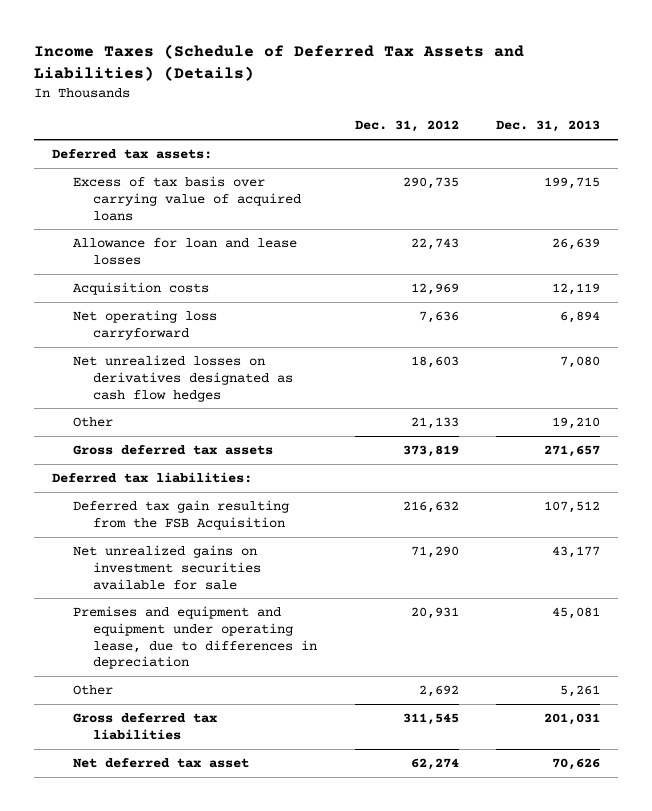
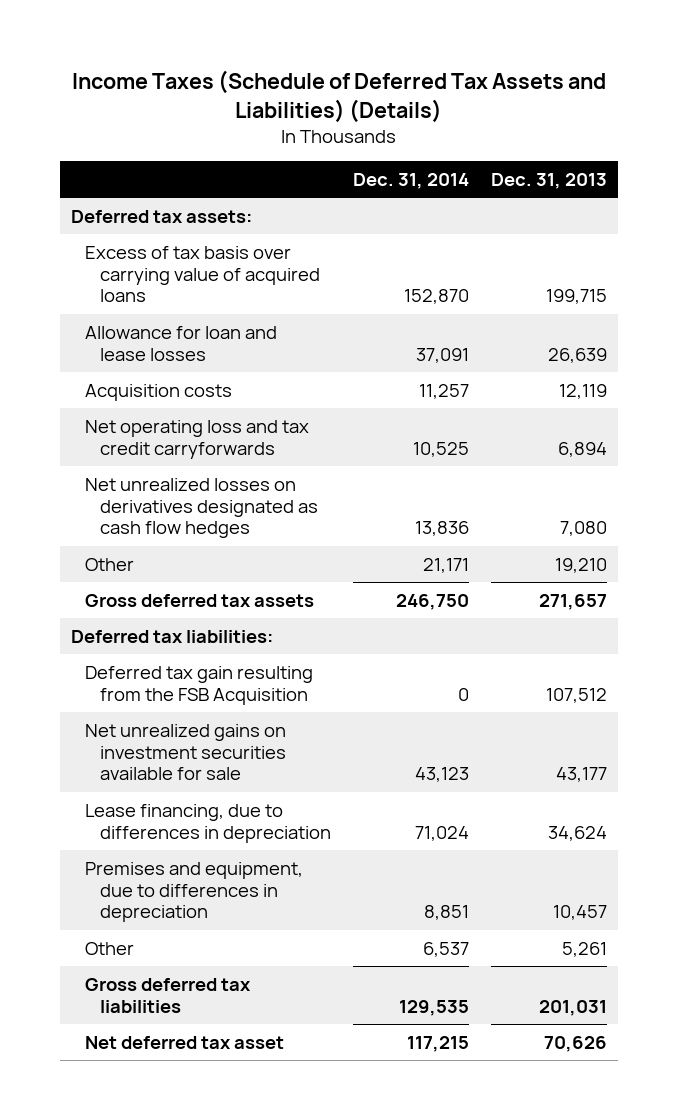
- | Dec. 31, 2012 | Dec. 31, 2013
+ | Dec. 31, 2014 | Dec. 31, 2013
- Net operating loss carryforward | 7,636 | 6,894
+ Net operating loss and tax credit carryforwards | 10,525 | 6,894
- Premises and equipment and equipment under operating lease, due to differences in depreciation | 20,931 | 45,081
+ Lease financing, due to differences in depreciation | 71,024 | 34,624
+ Premises and equipment, due to differences in depreciation | 8,851 | 10,457

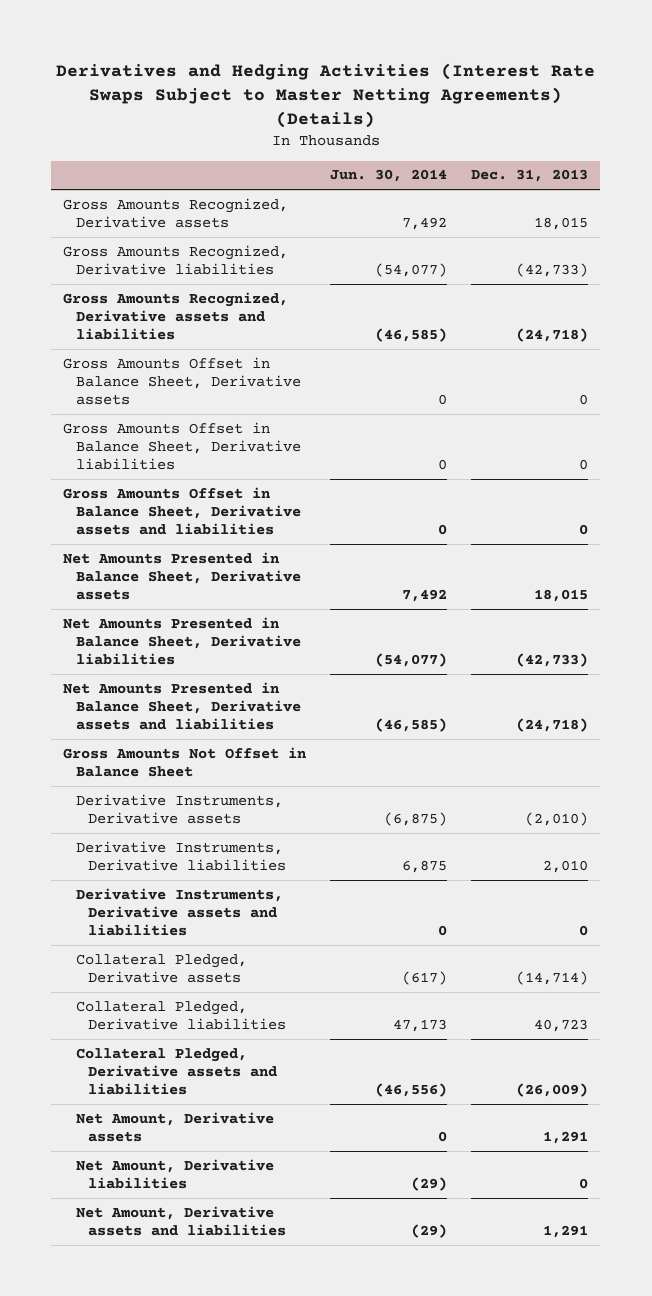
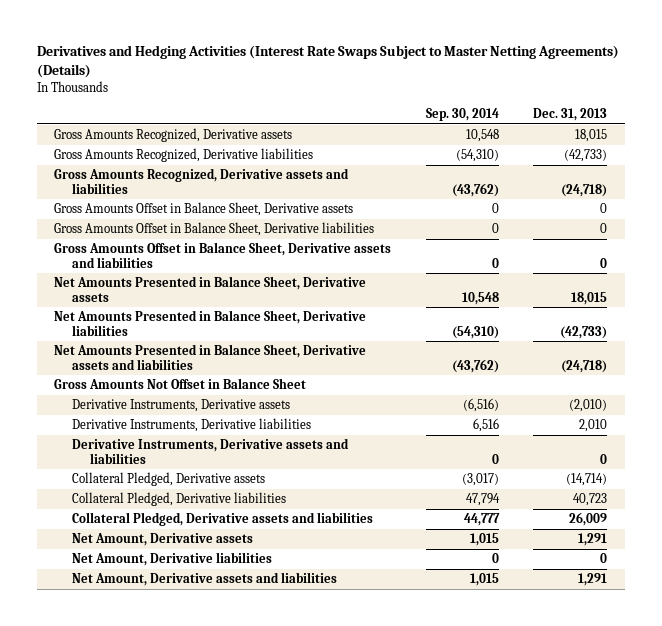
- | Jun. 30, 2014 | Dec. 31, 2013
+ | Sep. 30, 2014 | Dec. 31, 2013
- Collateral Pledged, Derivative assets and liabilities | (46,556) | (26,009)
+ Collateral Pledged, Derivative assets and liabilities | 44,777 | 26,009

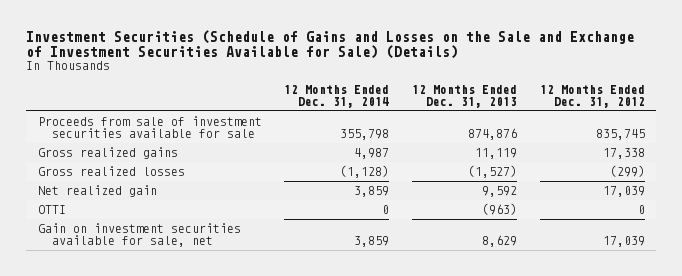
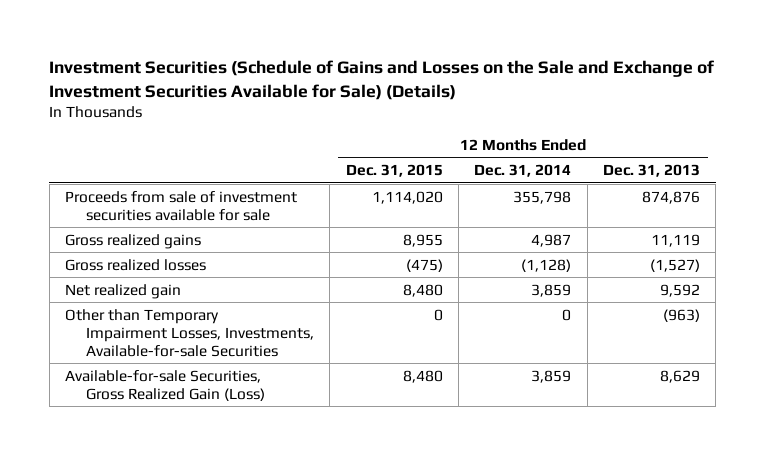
- | 12 Months Ended Dec. 31, 2014 | 12 Months Ended Dec. 31, 2013 | 12 Months Ended Dec. 31, 2012
+ | 12 Months Ended Dec. 31, 2015 | 12 Months Ended Dec. 31, 2014 | 12 Months Ended Dec. 31, 2013
- OTTI | 0 | (963) | 0
- Gain on investment securities available for sale, net | 3,859 | 8,629 | 17,039
+ Other than Temporary Impairment Losses, Investments, Available-for-sale Securities | 0 | 0 | (963)
+ Available-for-sale Securities, Gross Realized Gain (Loss) | 8,480 | 3,859 | 8,629

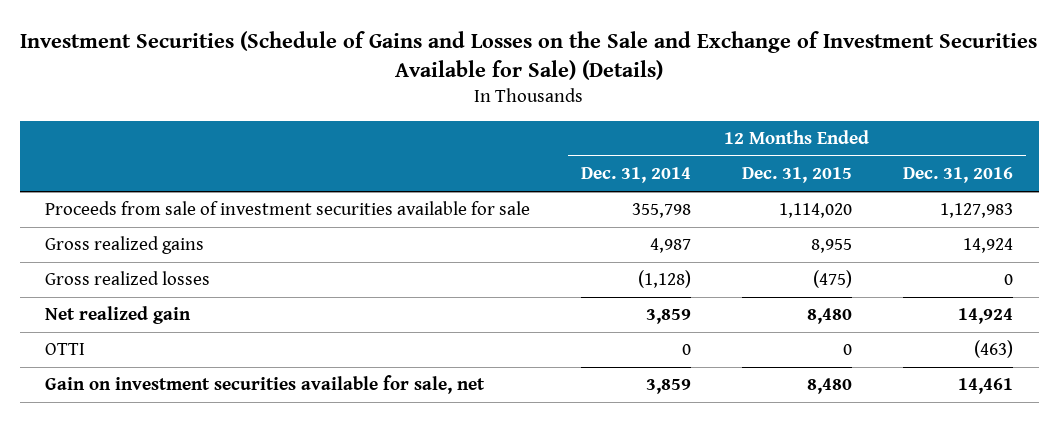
- | 12 Months Ended Dec. 31, 2015 | 12 Months Ended Dec. 31, 2014 | 12 Months Ended Dec. 31, 2013
+ | 12 Months Ended Dec. 31, 2014 | 12 Months Ended Dec. 31, 2015 | 12 Months Ended Dec. 31, 2016
- Other than Temporary Impairment Losses, Investments, Available-for-sale Securities | 0 | 0 | (963)
- Available-for-sale Securities, Gross Realized Gain (Loss) | 8,480 | 3,859 | 8,629
+ OTTI | 0 | 0 | (463)
+ Gain on investment securities available for sale, net | 3,859 | 8,480 | 14,461

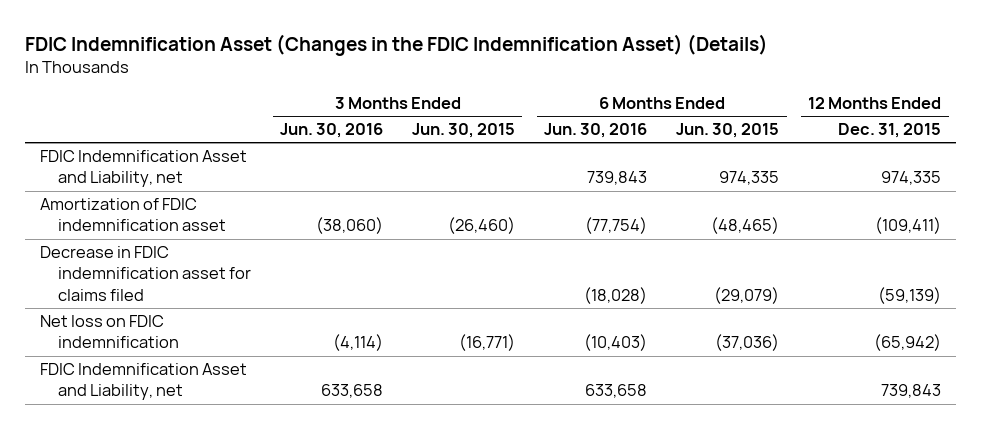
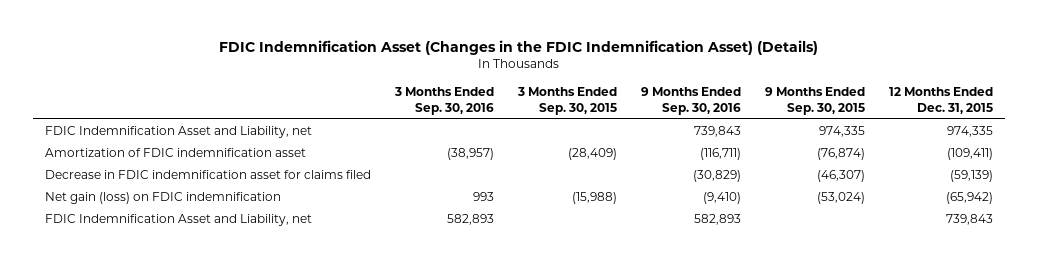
- | 3 Months Ended Jun. 30, 2016 | 3 Months Ended Jun. 30, 2015 | 6 Months Ended Jun. 30, 2016 | 6 Months Ended Jun. 30, 2015 | 12 Months Ended Dec. 31, 2015
+ | 3 Months Ended Sep. 30, 2016 | 3 Months Ended Sep. 30, 2015 | 9 Months Ended Sep. 30, 2016 | 9 Months Ended Sep. 30, 2015 | 12 Months Ended Dec. 31, 2015
- Net loss on FDIC indemnification | (4,114) | (16,771) | (10,403) | (37,036) | (65,942)
+ Net gain (loss) on FDIC indemnification | 993 | (15,988) | (9,410) | (53,024) | (65,942)

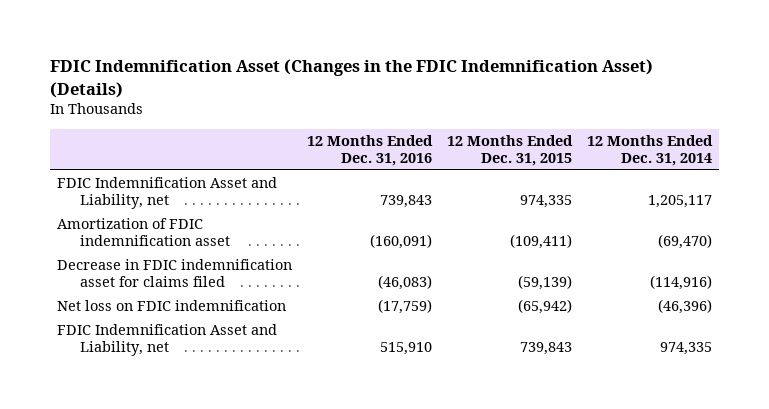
- | 3 Months Ended Sep. 30, 2016 | 3 Months Ended Sep. 30, 2015 | 9 Months Ended Sep. 30, 2016 | 9 Months Ended Sep. 30, 2015 | 12 Months Ended Dec. 31, 2015
+ | 12 Months Ended Dec. 31, 2016 | 12 Months Ended Dec. 31, 2015 | 12 Months Ended Dec. 31, 2014
- Net gain (loss) on FDIC indemnification | 993 | (15,988) | (9,410) | (53,024) | (65,942)
+ Net loss on FDIC indemnification | (17,759) | (65,942) | (46,396)

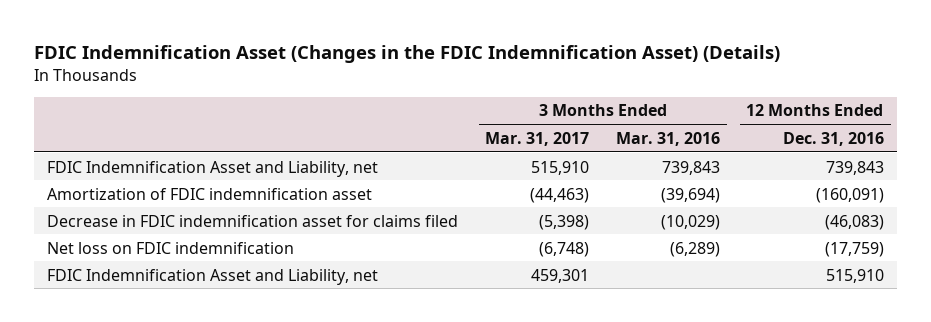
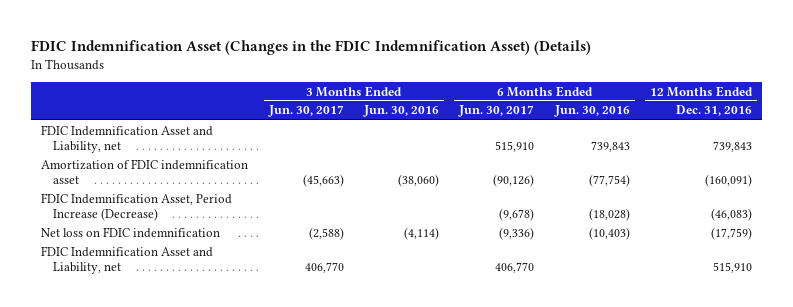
- | 3 Months Ended Mar. 31, 2017 | 3 Months Ended Mar. 31, 2016 | 12 Months Ended Dec. 31, 2016
+ | 3 Months Ended Jun. 30, 2017 | 3 Months Ended Jun. 30, 2016 | 6 Months Ended Jun. 30, 2017 | 6 Months Ended Jun. 30, 2016 | 12 Months Ended Dec. 31, 2016
- Decrease in FDIC indemnification asset for claims filed | (5,398) | (10,029) | (46,083)
+ FDIC Indemnification Asset, Period Increase (Decrease) | | | (9,678) | (18,028) | (46,083)

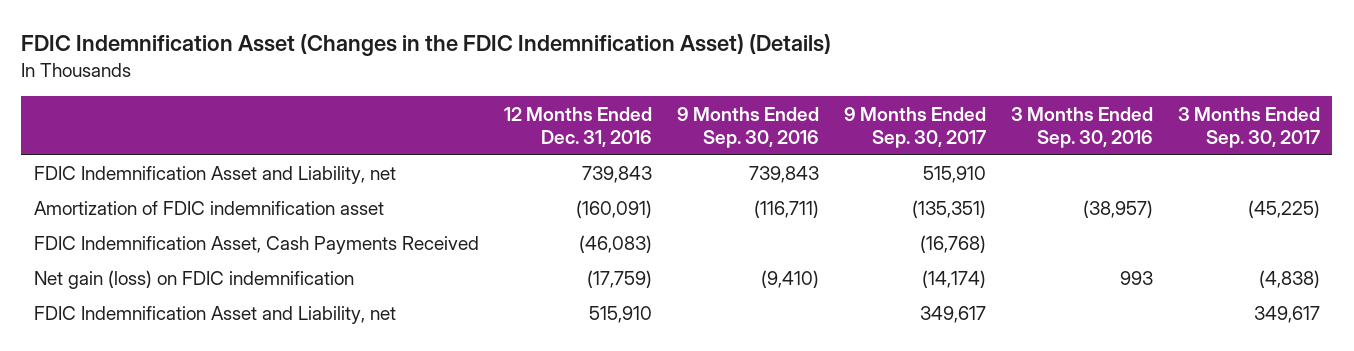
- | 3 Months Ended Jun. 30, 2017 | 3 Months Ended Jun. 30, 2016 | 6 Months Ended Jun. 30, 2017 | 6 Months Ended Jun. 30, 2016 | 12 Months Ended Dec. 31, 2016
+ | 12 Months Ended Dec. 31, 2016 | 9 Months Ended Sep. 30, 2016 | 9 Months Ended Sep. 30, 2017 | 3 Months Ended Sep. 30, 2016 | 3 Months Ended Sep. 30, 2017
- FDIC Indemnification Asset, Period Increase (Decrease) | | | (9,678) | (18,028) | (46,083)
- Net loss on FDIC indemnification | (2,588) | (4,114) | (9,336) | (10,403) | (17,759)
+ FDIC Indemnification Asset, Cash Payments Received | (46,083) | | (16,768) | |
+ Net gain (loss) on FDIC indemnification | (17,759) | (9,410) | (14,174) | 993 | (4,838)

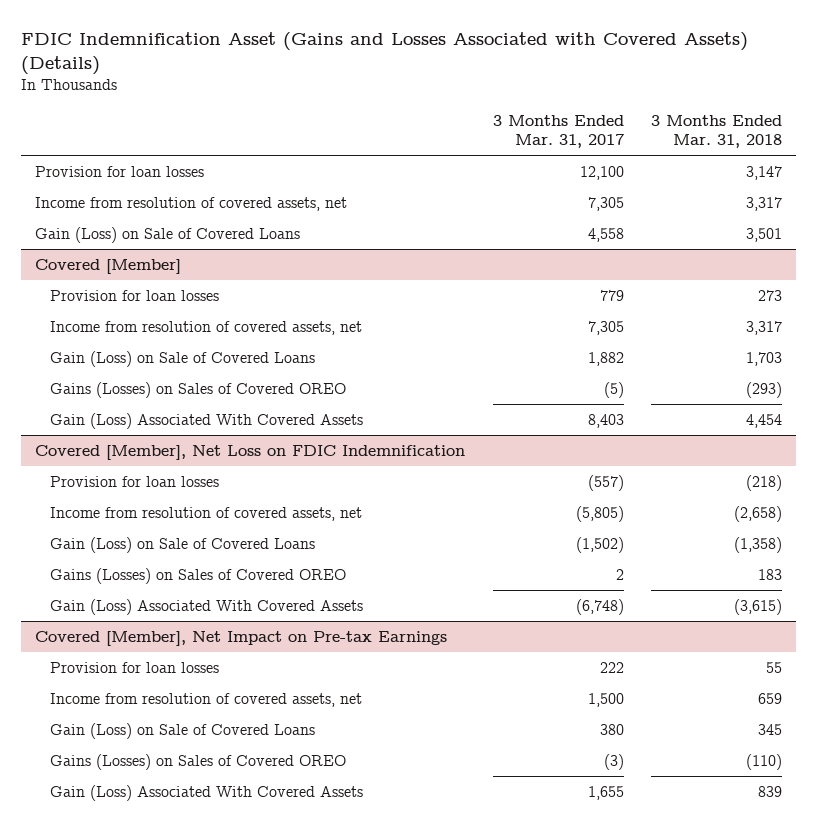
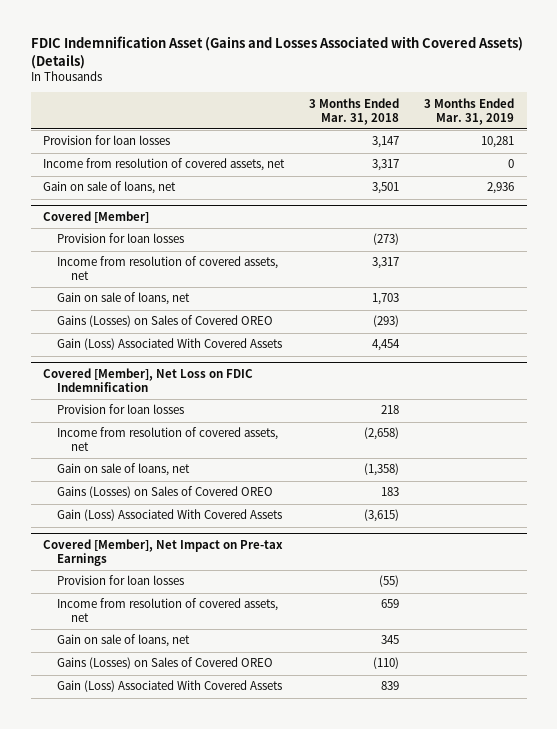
- | 3 Months Ended Mar. 31, 2017 | 3 Months Ended Mar. 31, 2018
+ | 3 Months Ended Mar. 31, 2018 | 3 Months Ended Mar. 31, 2019
- Gain (Loss) on Sale of Covered Loans | 4,558 | 3,501
+ Gain on sale of loans, net | 3,501 | 2,936
@ Covered [Member]
- Provision for loan losses | 779 | 273
+ Provision for loan losses | (273) |
- Gain (Loss) on Sale of Covered Loans | 1,882 | 1,703
+ Gain on sale of loans, net | 1,703 |
@ Covered [Member], Net Loss on FDIC Indemnification
- Provision for loan losses | (557) | (218)
+ Provision for loan losses | 218 |
- Gain (Loss) on Sale of Covered Loans | (1,502) | (1,358)
+ Gain on sale of loans, net | (1,358) |
@ Covered [Member], Net Impact on Pre-tax Earnings
- Provision for loan losses | 222 | 55
+ Provision for loan losses | (55) |
- Gain (Loss) on Sale of Covered Loans | 380 | 345
+ Gain on sale of loans, net | 345 |

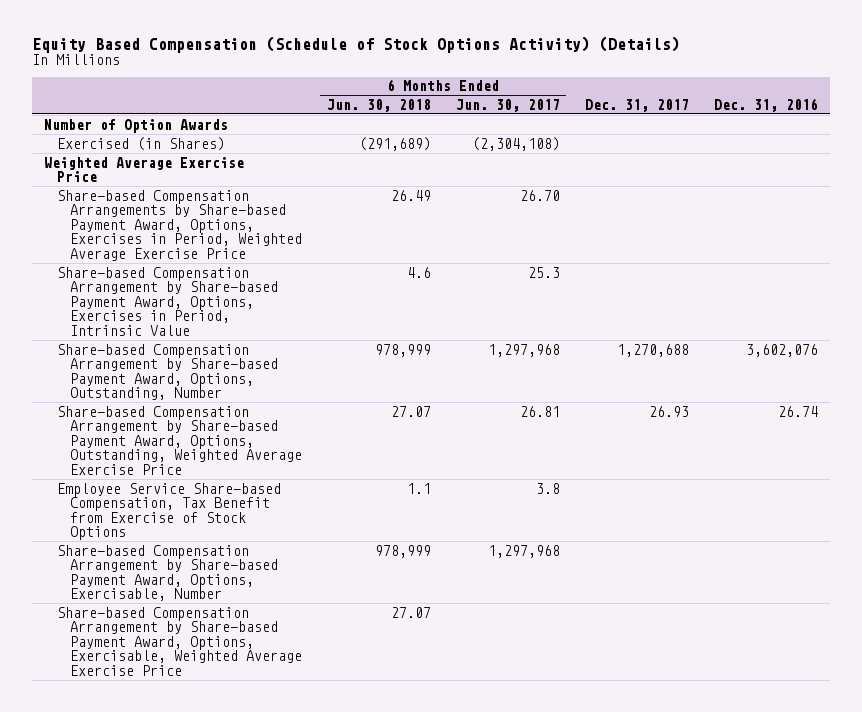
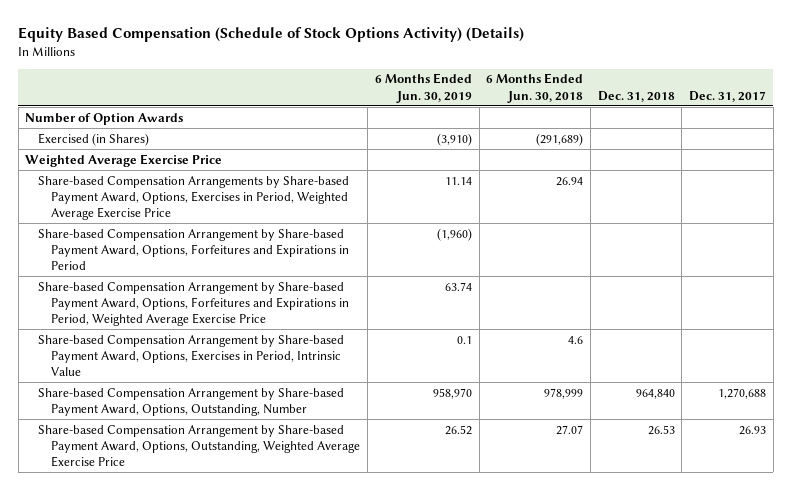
- | 6 Months Ended Jun. 30, 2018 | 6 Months Ended Jun. 30, 2017 | Dec. 31, 2017 | Dec. 31, 2016
+ | 6 Months Ended Jun. 30, 2019 | 6 Months Ended Jun. 30, 2018 | Dec. 31, 2018 | Dec. 31, 2017
- Share-based Compensation Arrangements by Share-based Payment Award, Options, Exercises in Period, Weighted Average Exercise Price | 26.49 | 26.70 | |
+ Share-based Compensation Arrangements by Share-based Payment Award, Options, Exercises in Period, Weighted Average Exercise Price | 11.14 | 26.94 | |
+ Share-based Compensation Arrangement by Share-based Payment Award, Options, Forfeitures and Expirations in Period | (1,960) | | |
+ Share-based Compensation Arrangement by Share-based Payment Award, Options, Forfeitures and Expirations in Period, Weighted Average Exercise Price | 63.74 | | |
- Employee Service Share-based Compensation, Tax Benefit from Exercise of Stock Options | 1.1 | 3.8 | |
- Share-based Compensation Arrangement by Share-based Payment Award, Options, Exercisable, Number | 978,999 | 1,297,968 | |
- Share-based Compensation Arrangement by Share-based Payment Award, Options, Exercisable, Weighted Average Exercise Price | 27.07 | | |

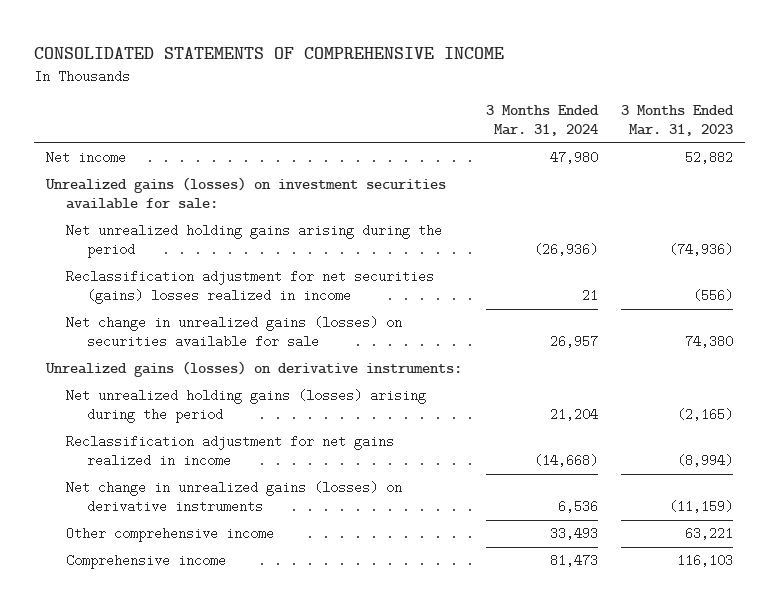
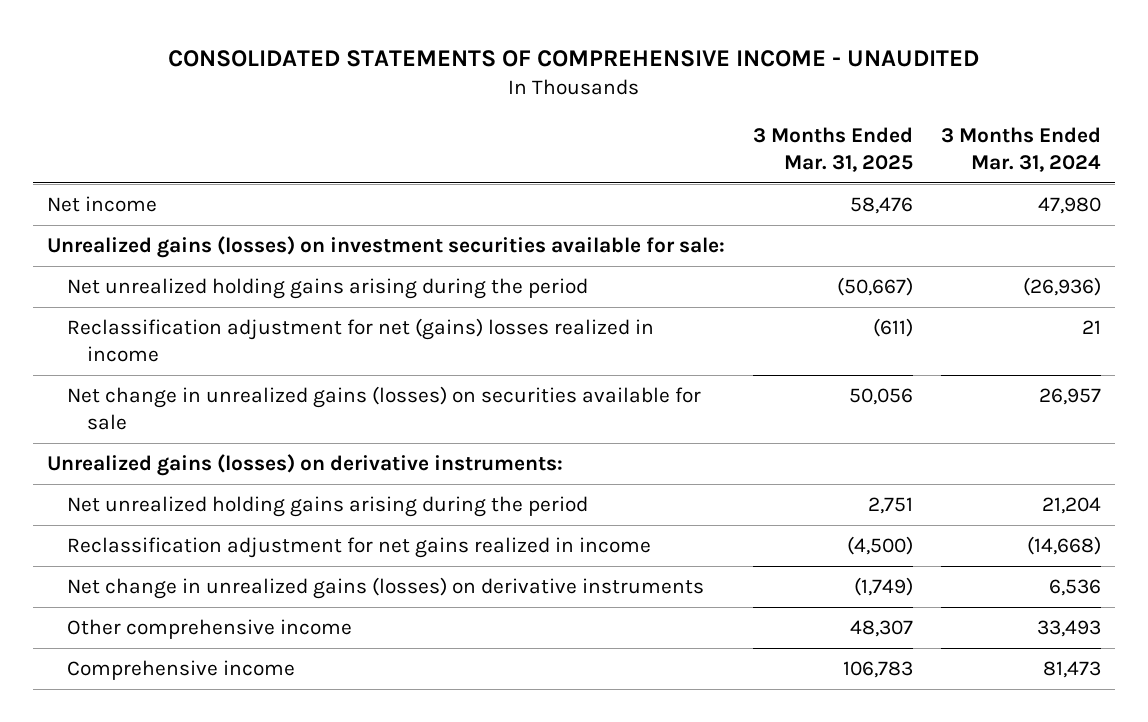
- CONSOLIDATED STATEMENTS OF COMPREHENSIVE INCOME
+ CONSOLIDATED STATEMENTS OF COMPREHENSIVE INCOME - UNAUDITED
- | 3 Months Ended Mar. 31, 2024 | 3 Months Ended Mar. 31, 2023
+ | 3 Months Ended Mar. 31, 2025 | 3 Months Ended Mar. 31, 2024
- Reclassification adjustment for net securities (gains) losses realized in income | 21 | (556)
+ Reclassification adjustment for net (gains) losses realized in income | (611) | 21
- Net unrealized holding gains (losses) arising during the period | 21,204 | (2,165)
+ Net unrealized holding gains arising during the period | 2,751 | 21,204

